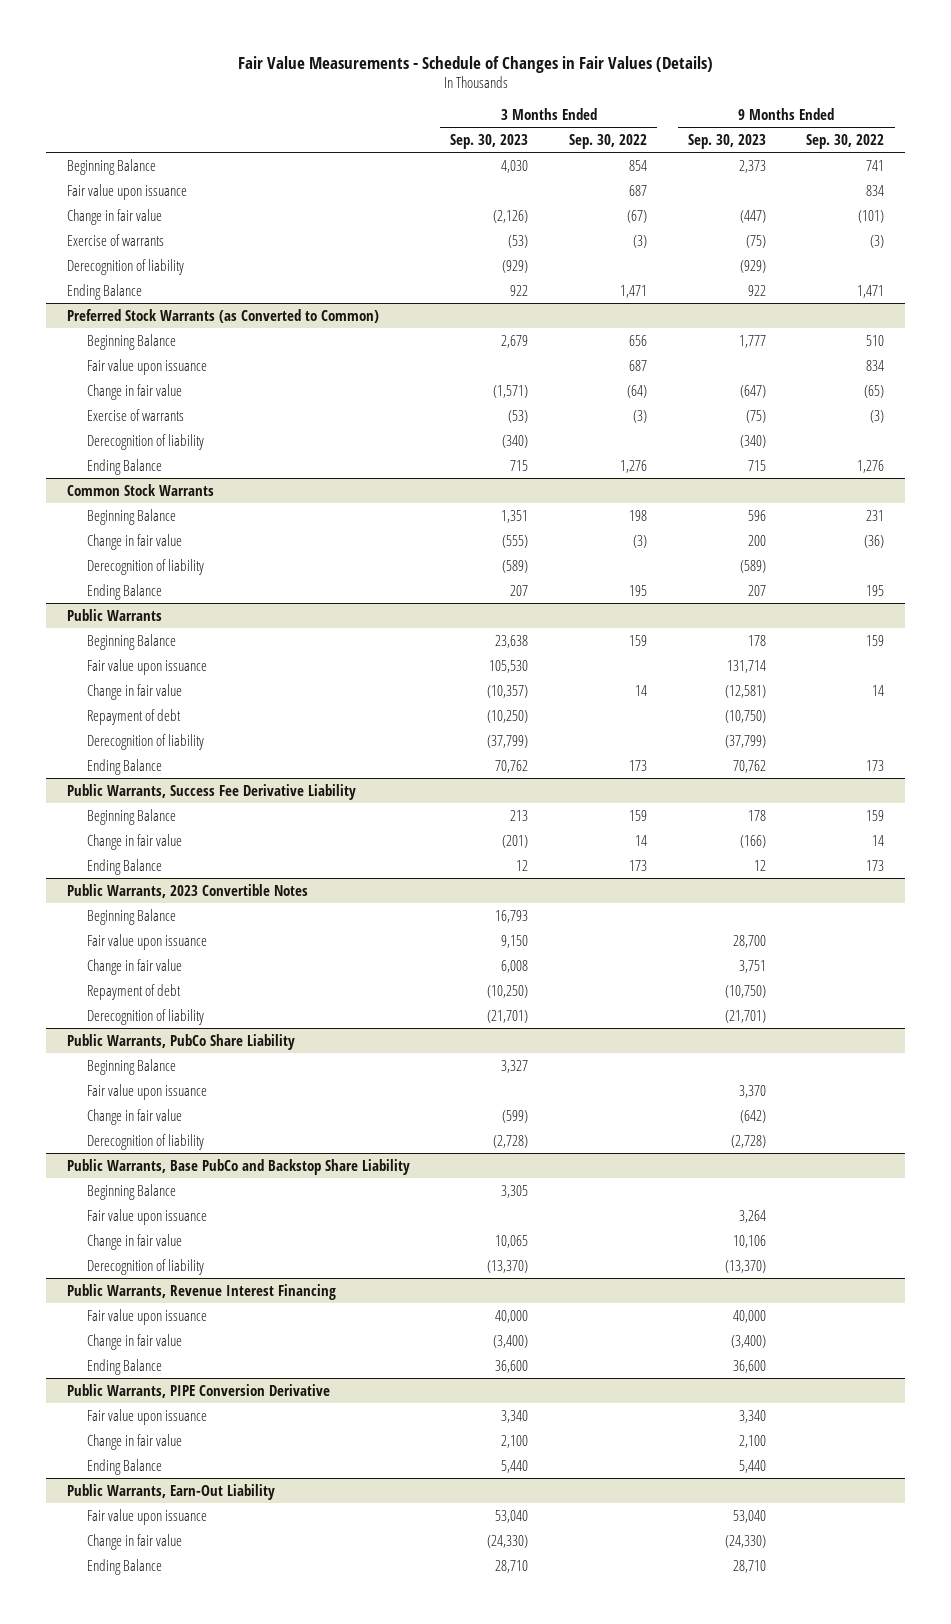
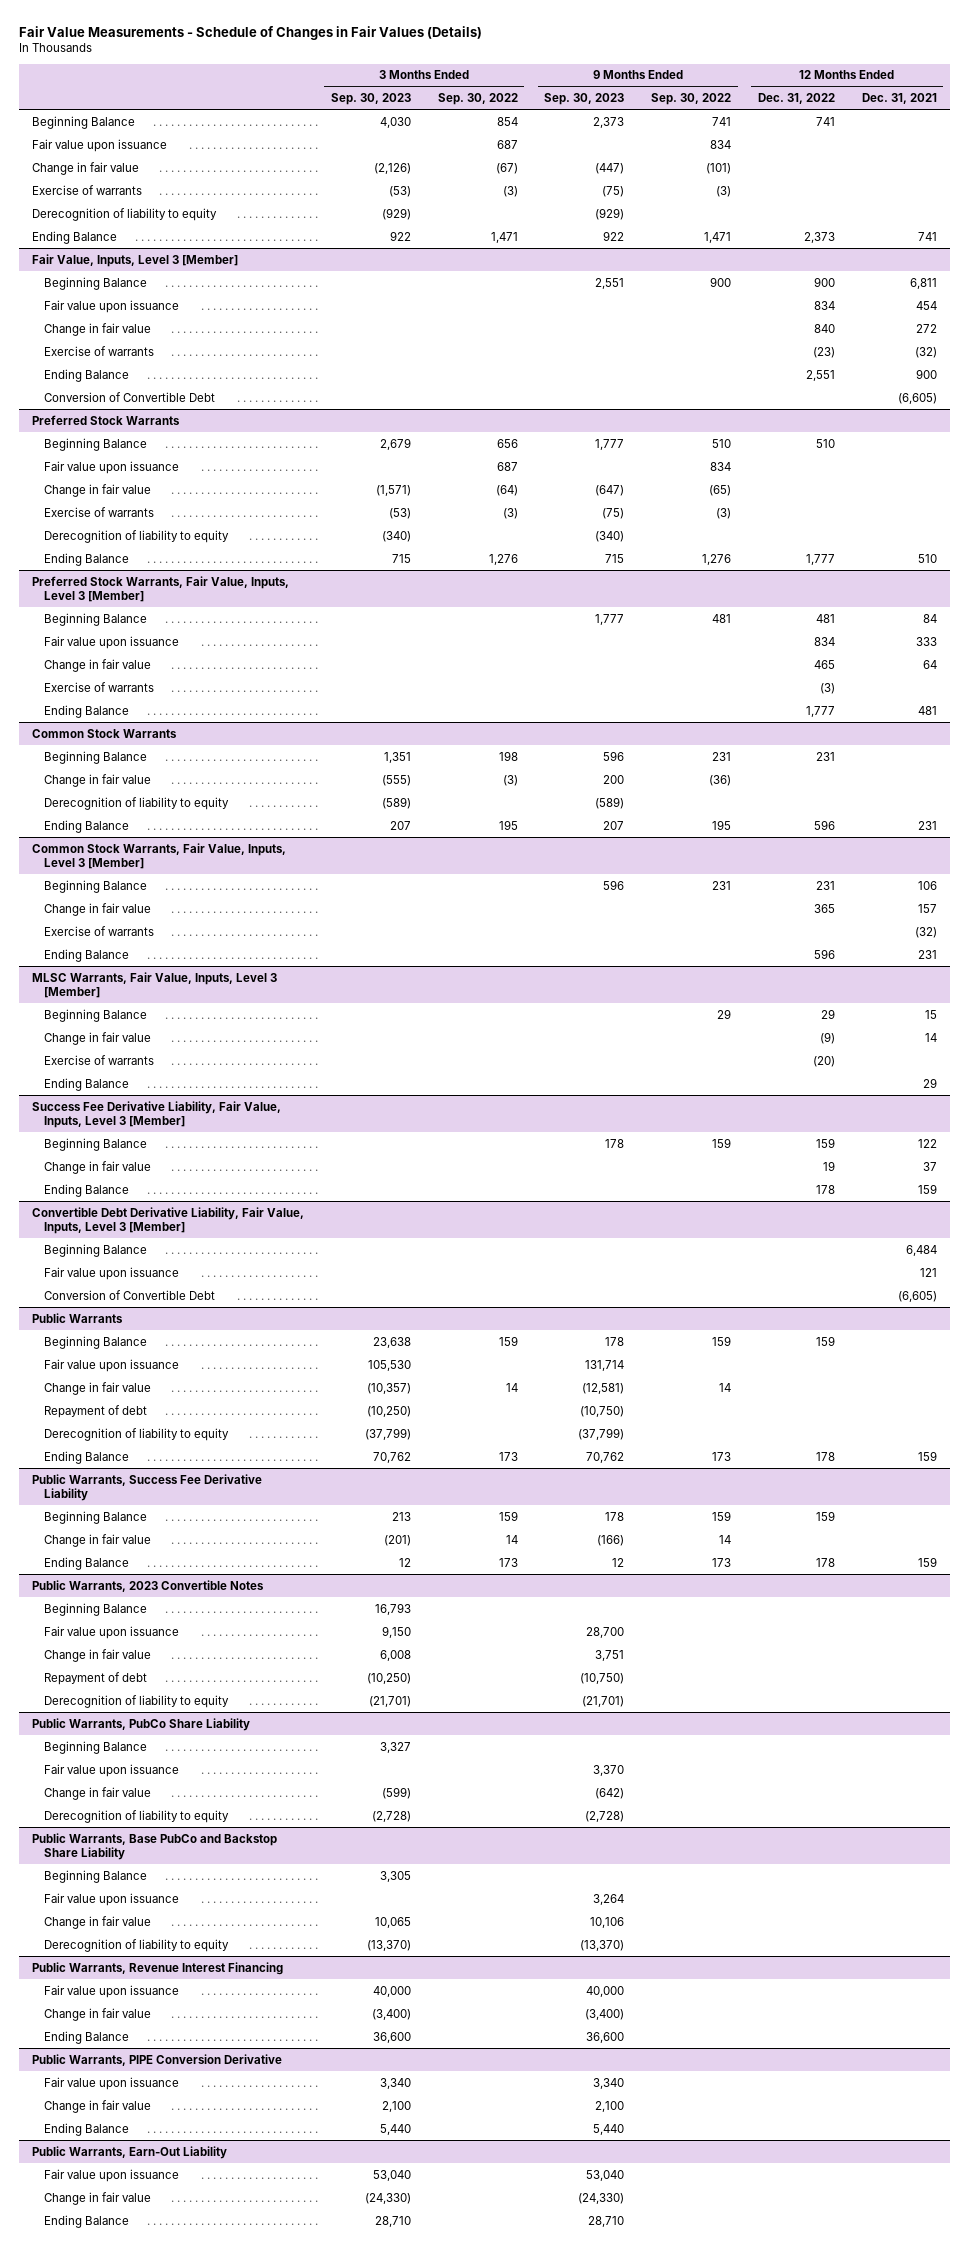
- | 3 Months Ended Sep. 30, 2023 | 3 Months Ended Sep. 30, 2022 | 9 Months Ended Sep. 30, 2023 | 9 Months Ended Sep. 30, 2022
+ | 3 Months Ended Sep. 30, 2023 | 3 Months Ended Sep. 30, 2022 | 9 Months Ended Sep. 30, 2023 | 9 Months Ended Sep. 30, 2022 | 12 Months Ended Dec. 31, 2022 | 12 Months Ended Dec. 31, 2021
- Derecognition of liability | (929) | | (929) |
+ Derecognition of liability to equity | (929) | | (929) | | |
- Preferred Stock Warrants (as Converted to Common)
+ Fair Value, Inputs, Level 3 [Member]
+ Beginning Balance | | | 2,551 | 900 | 900 | 6,811
+ Fair value upon issuance | | | | | 834 | 454
+ Change in fair value | | | | | 840 | 272
+ Exercise of warrants | | | | | (23) | (32)
+ Ending Balance | | | | | 2,551 | 900
+ Conversion of Convertible Debt | | | | | | (6,605)
+ Preferred Stock Warrants
- Derecognition of liability | (340) | | (340) |
+ Derecognition of liability to equity | (340) | | (340) | | |
+ Preferred Stock Warrants, Fair Value, Inputs, Level 3 [Member]
+ Beginning Balance | | | 1,777 | 481 | 481 | 84
+ Fair value upon issuance | | | | | 834 | 333
+ Change in fair value | | | | | 465 | 64
+ Exercise of warrants | | | | | (3) |
+ Ending Balance | | | | | 1,777 | 481
@ Common Stock Warrants
- Derecognition of liability | (589) | | (589) |
+ Derecognition of liability to equity | (589) | | (589) | | |
+ Common Stock Warrants, Fair Value, Inputs, Level 3 [Member]
+ Beginning Balance | | | 596 | 231 | 231 | 106
+ Change in fair value | | | | | 365 | 157
+ Exercise of warrants | | | | | | (32)
+ Ending Balance | | | | | 596 | 231
+ MLSC Warrants, Fair Value, Inputs, Level 3 [Member]
+ Beginning Balance | | | | 29 | 29 | 15
+ Change in fair value | | | | | (9) | 14
+ Exercise of warrants | | | | | (20) |
+ Ending Balance | | | | | | 29
+ Success Fee Derivative Liability, Fair Value, Inputs, Level 3 [Member]
+ Beginning Balance | | | 178 | 159 | 159 | 122
+ Change in fair value | | | | | 19 | 37
+ Ending Balance | | | | | 178 | 159
+ Convertible Debt Derivative Liability, Fair Value, Inputs, Level 3 [Member]
+ Beginning Balance | | | | | | 6,484
+ Fair value upon issuance | | | | | | 121
+ Conversion of Convertible Debt | | | | | | (6,605)
@ Public Warrants
- Derecognition of liability | (37,799) | | (37,799) |
+ Derecognition of liability to equity | (37,799) | | (37,799) | | |
@ Public Warrants, 2023 Convertible Notes
- Derecognition of liability | (21,701) | | (21,701) |
+ Derecognition of liability to equity | (21,701) | | (21,701) | | |
@ Public Warrants, PubCo Share Liability
- Derecognition of liability | (2,728) | | (2,728) |
+ Derecognition of liability to equity | (2,728) | | (2,728) | | |
@ Public Warrants, Base PubCo and Backstop Share Liability
- Derecognition of liability | (13,370) | | (13,370) |
+ Derecognition of liability to equity | (13,370) | | (13,370) | | |

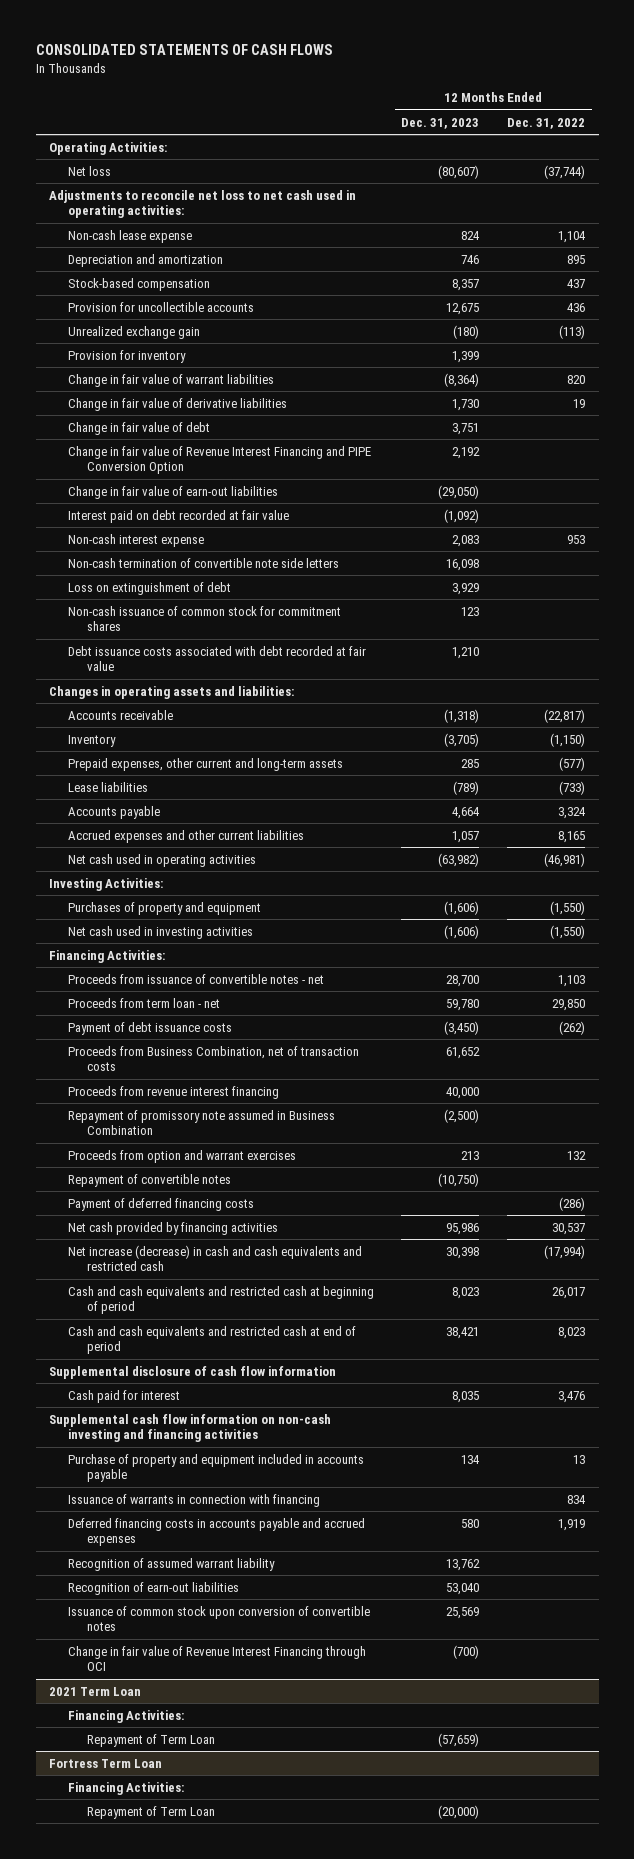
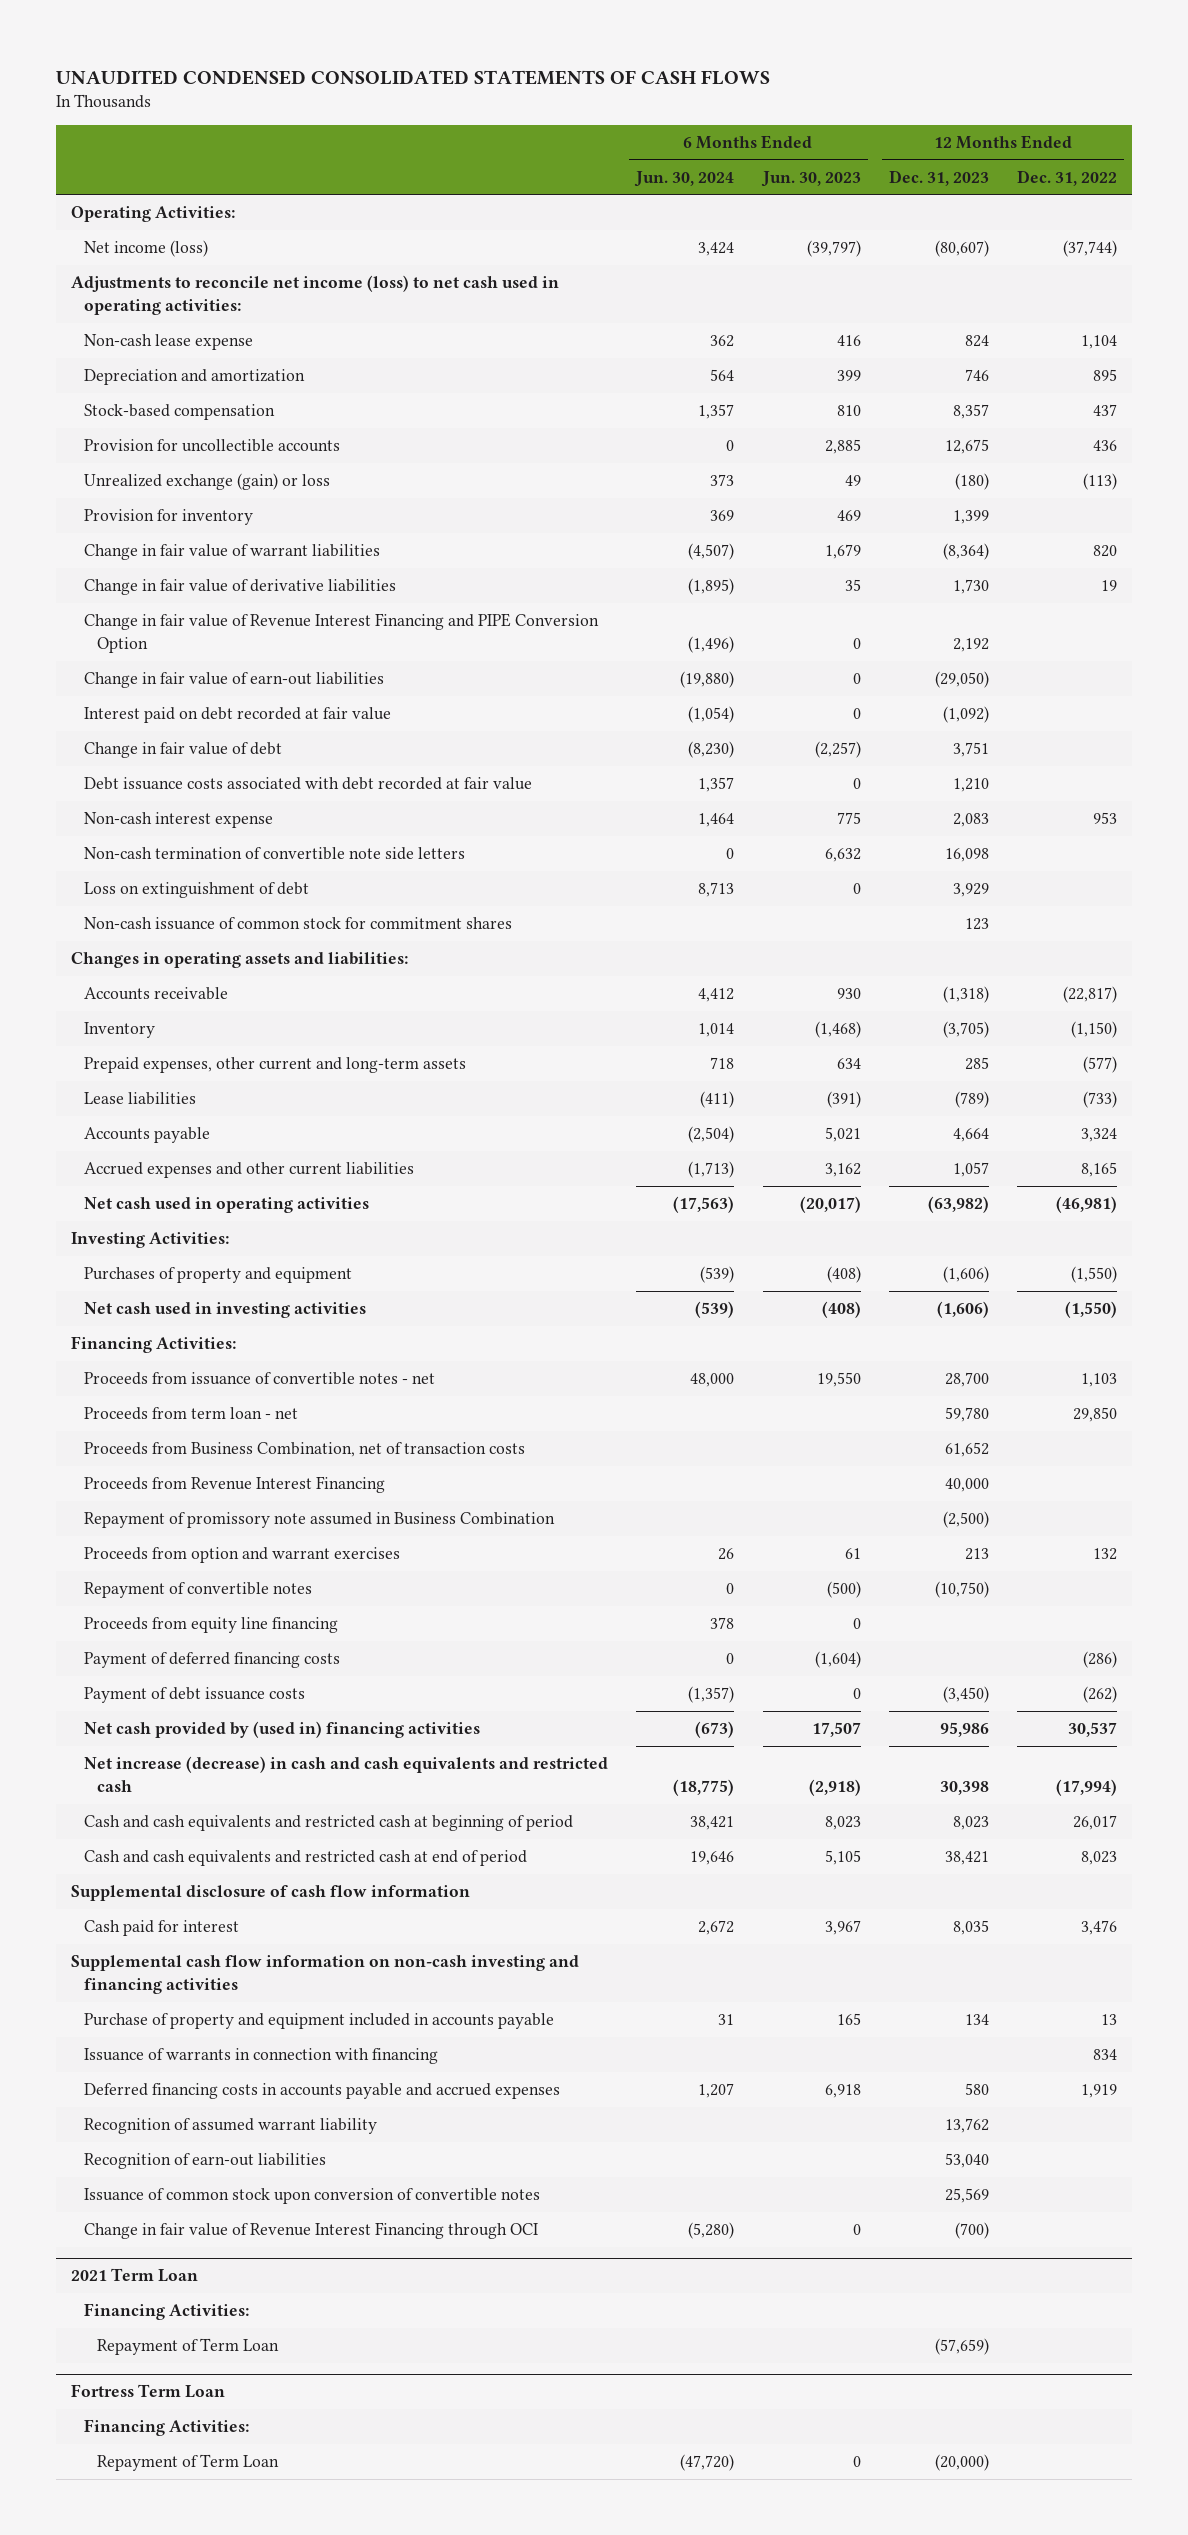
- CONSOLIDATED STATEMENTS OF CASH FLOWS
+ UNAUDITED CONDENSED CONSOLIDATED STATEMENTS OF CASH FLOWS
- | 12 Months Ended Dec. 31, 2023 | 12 Months Ended Dec. 31, 2022
+ | 6 Months Ended Jun. 30, 2024 | 6 Months Ended Jun. 30, 2023 | 12 Months Ended Dec. 31, 2023 | 12 Months Ended Dec. 31, 2022
- Net loss | (80,607) | (37,744)
- Adjustments to reconcile net loss to net cash used in operating activities:
+ Net income (loss) | 3,424 | (39,797) | (80,607) | (37,744)
+ Adjustments to reconcile net income (loss) to net cash used in operating activities:
- Unrealized exchange gain | (180) | (113)
+ Unrealized exchange (gain) or loss | 373 | 49 | (180) | (113)
moved down: Change in fair value of debt | (8,230) | (2,257) | 3,751 |
moved up: Debt issuance costs associated with debt recorded at fair value | 1,357 | 0 | 1,210 |
- Proceeds from revenue interest financing | 40,000 |
+ Proceeds from Revenue Interest Financing | | | 40,000 |
+ Proceeds from equity line financing | 378 | 0 | |
- Net cash provided by financing activities | 95,986 | 30,537
moved down: Payment of debt issuance costs | (1,357) | 0 | (3,450) | (262)
+ Net cash provided by (used in) financing activities | (673) | 17,507 | 95,986 | 30,537

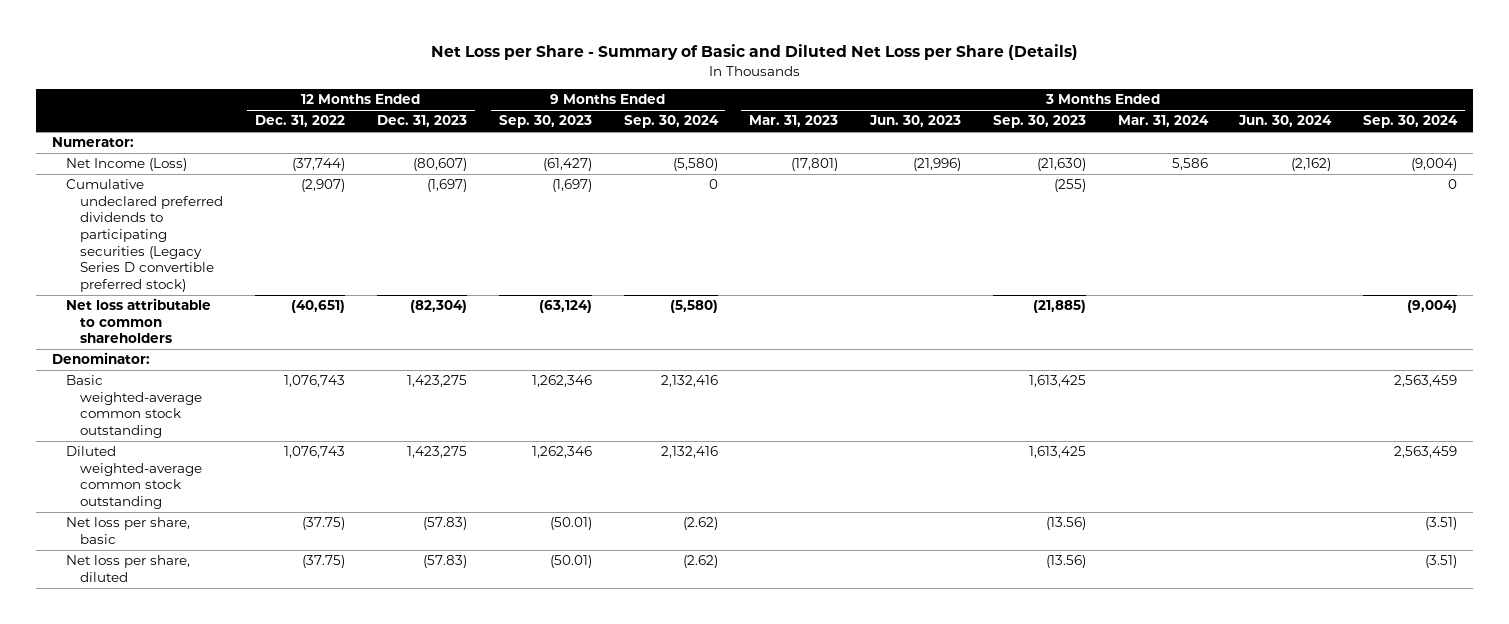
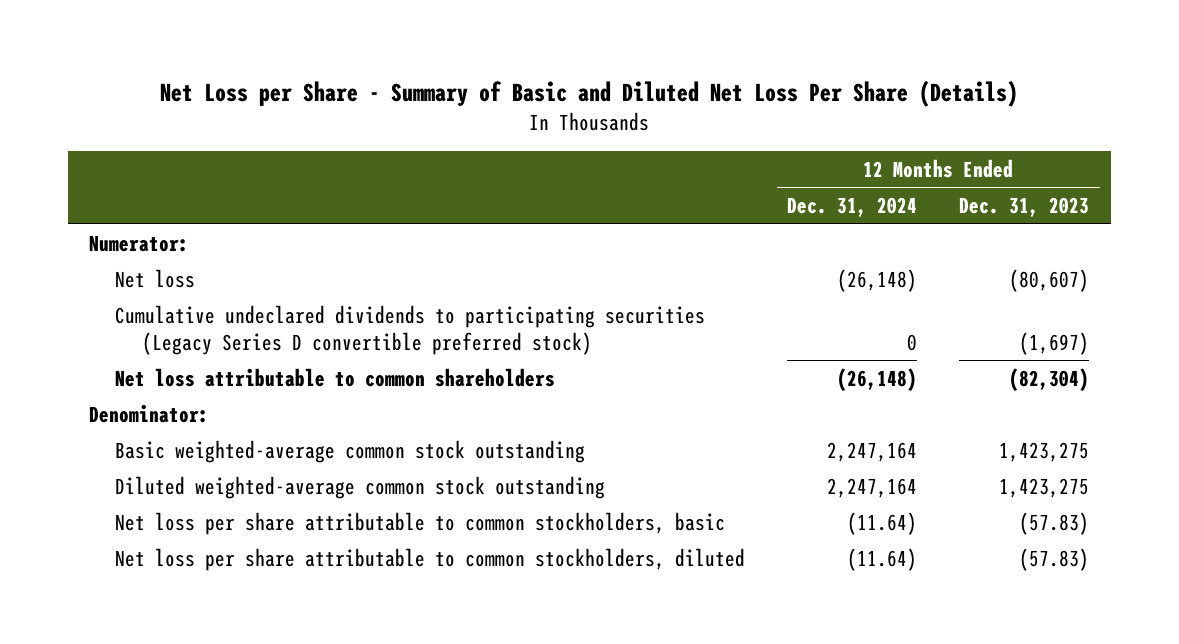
- Net Loss per Share - Summary of Basic and Diluted Net Loss per Share (Details)
+ Net Loss per Share - Summary of Basic and Diluted Net Loss Per Share (Details)
- | 12 Months Ended Dec. 31, 2022 | 12 Months Ended Dec. 31, 2023 | 9 Months Ended Sep. 30, 2023 | 9 Months Ended Sep. 30, 2024 | 3 Months Ended Mar. 31, 2023 | 3 Months Ended Jun. 30, 2023 | 3 Months Ended Sep. 30, 2023 | 3 Months Ended Mar. 31, 2024 | 3 Months Ended Jun. 30, 2024 | 3 Months Ended Sep. 30, 2024
+ | 12 Months Ended Dec. 31, 2024 | 12 Months Ended Dec. 31, 2023
- Net Income (Loss) | (37,744) | (80,607) | (61,427) | (5,580) | (17,801) | (21,996) | (21,630) | 5,586 | (2,162) | (9,004)
- Cumulative undeclared preferred dividends to participating securities (Legacy Series D convertible preferred stock) | (2,907) | (1,697) | (1,697) | 0 | | | (255) | | | 0
+ Net loss | (26,148) | (80,607)
+ Cumulative undeclared dividends to participating securities (Legacy Series D convertible preferred stock) | 0 | (1,697)
- Net loss per share, basic | (37.75) | (57.83) | (50.01) | (2.62) | | | (13.56) | | | (3.51)
- Net loss per share, diluted | (37.75) | (57.83) | (50.01) | (2.62) | | | (13.56) | | | (3.51)
+ Net loss per share attributable to common stockholders, basic | (11.64) | (57.83)
+ Net loss per share attributable to common stockholders, diluted | (11.64) | (57.83)

